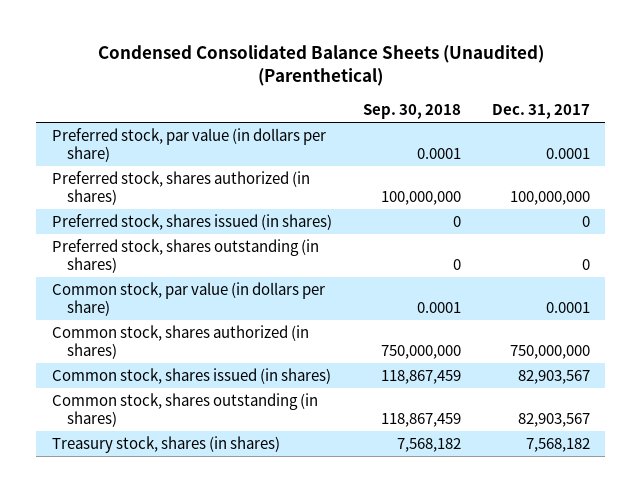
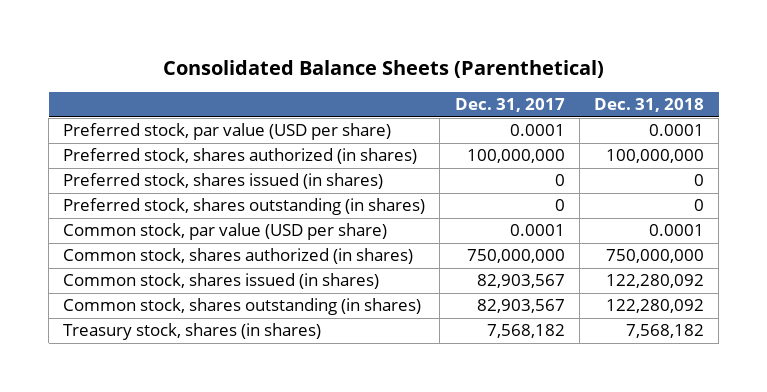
- Condensed Consolidated Balance Sheets (Unaudited) (Parenthetical)
+ Consolidated Balance Sheets (Parenthetical)
- | Sep. 30, 2018 | Dec. 31, 2017
+ | Dec. 31, 2017 | Dec. 31, 2018
- Preferred stock, par value (in dollars per share) | 0.0001 | 0.0001
+ Preferred stock, par value (USD per share) | 0.0001 | 0.0001
- Common stock, par value (in dollars per share) | 0.0001 | 0.0001
+ Common stock, par value (USD per share) | 0.0001 | 0.0001

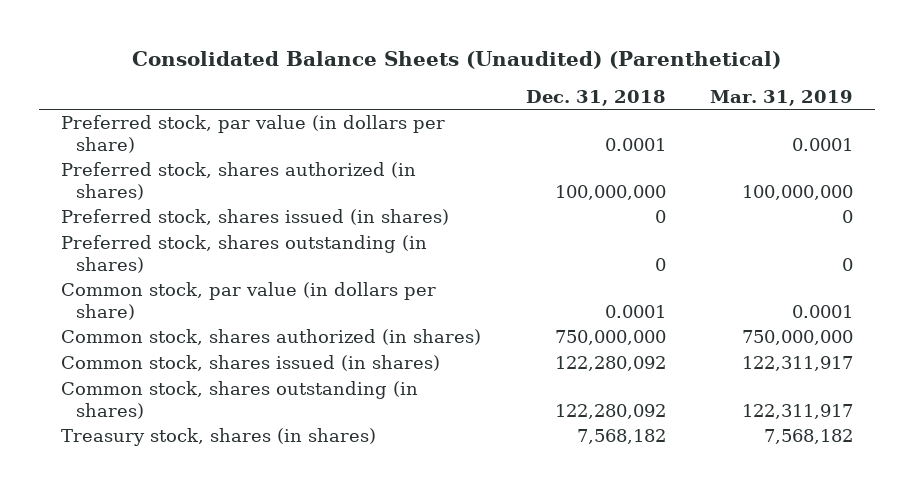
- Consolidated Balance Sheets (Parenthetical)
+ Consolidated Balance Sheets (Unaudited) (Parenthetical)
- | Dec. 31, 2017 | Dec. 31, 2018
+ | Dec. 31, 2018 | Mar. 31, 2019
- Preferred stock, par value (USD per share) | 0.0001 | 0.0001
+ Preferred stock, par value (in dollars per share) | 0.0001 | 0.0001
- Common stock, par value (USD per share) | 0.0001 | 0.0001
+ Common stock, par value (in dollars per share) | 0.0001 | 0.0001

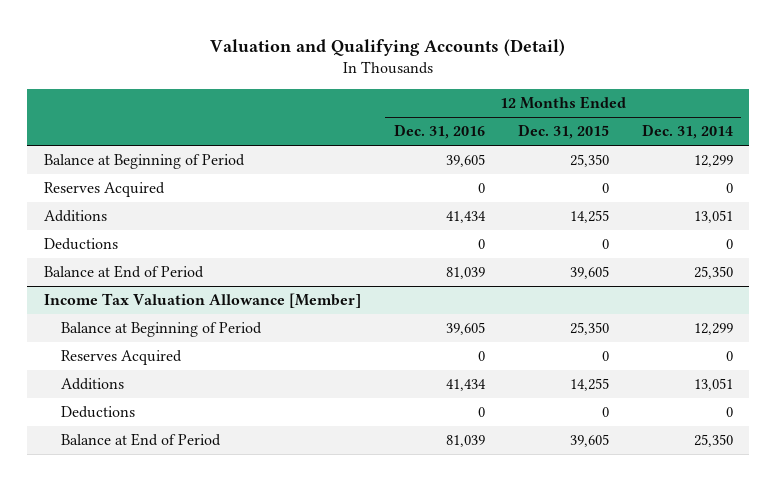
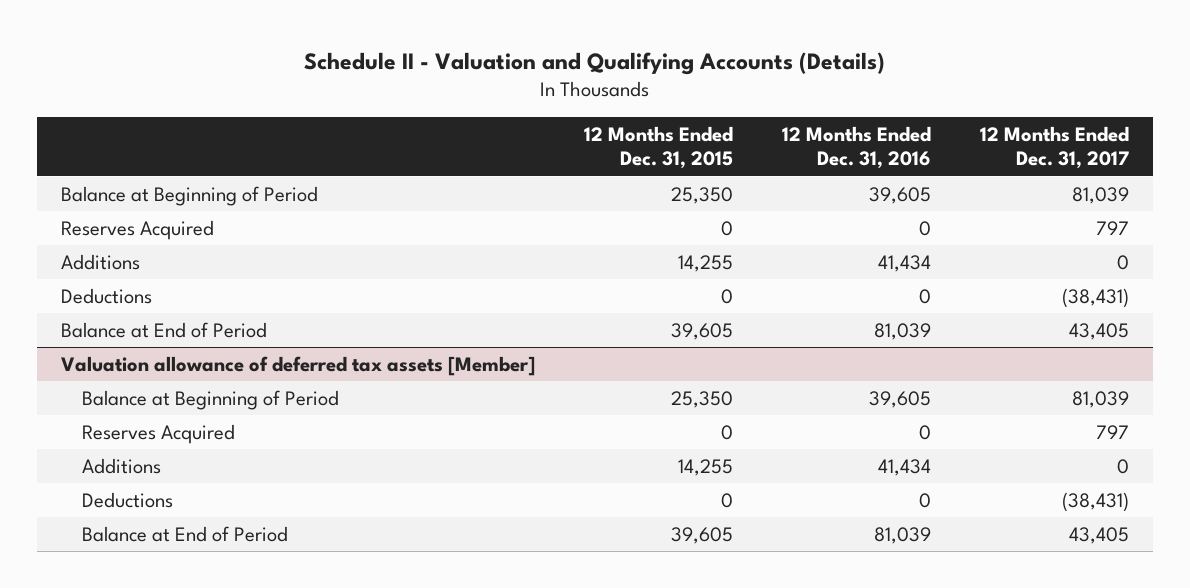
- Valuation and Qualifying Accounts (Detail)
+ Schedule II - Valuation and Qualifying Accounts (Details)
- | 12 Months Ended Dec. 31, 2016 | 12 Months Ended Dec. 31, 2015 | 12 Months Ended Dec. 31, 2014
+ | 12 Months Ended Dec. 31, 2015 | 12 Months Ended Dec. 31, 2016 | 12 Months Ended Dec. 31, 2017
- Income Tax Valuation Allowance [Member]
+ Valuation allowance of deferred tax assets [Member]

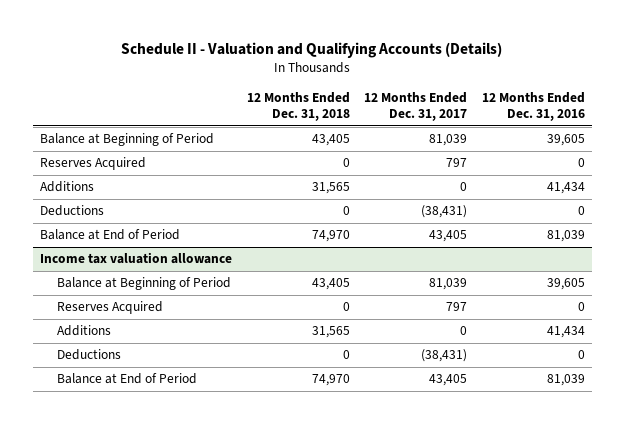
- | 12 Months Ended Dec. 31, 2015 | 12 Months Ended Dec. 31, 2016 | 12 Months Ended Dec. 31, 2017
+ | 12 Months Ended Dec. 31, 2018 | 12 Months Ended Dec. 31, 2017 | 12 Months Ended Dec. 31, 2016
- Valuation allowance of deferred tax assets [Member]
+ Income tax valuation allowance

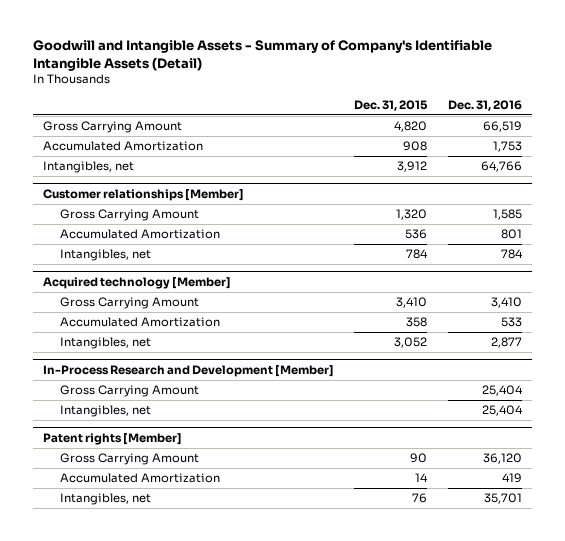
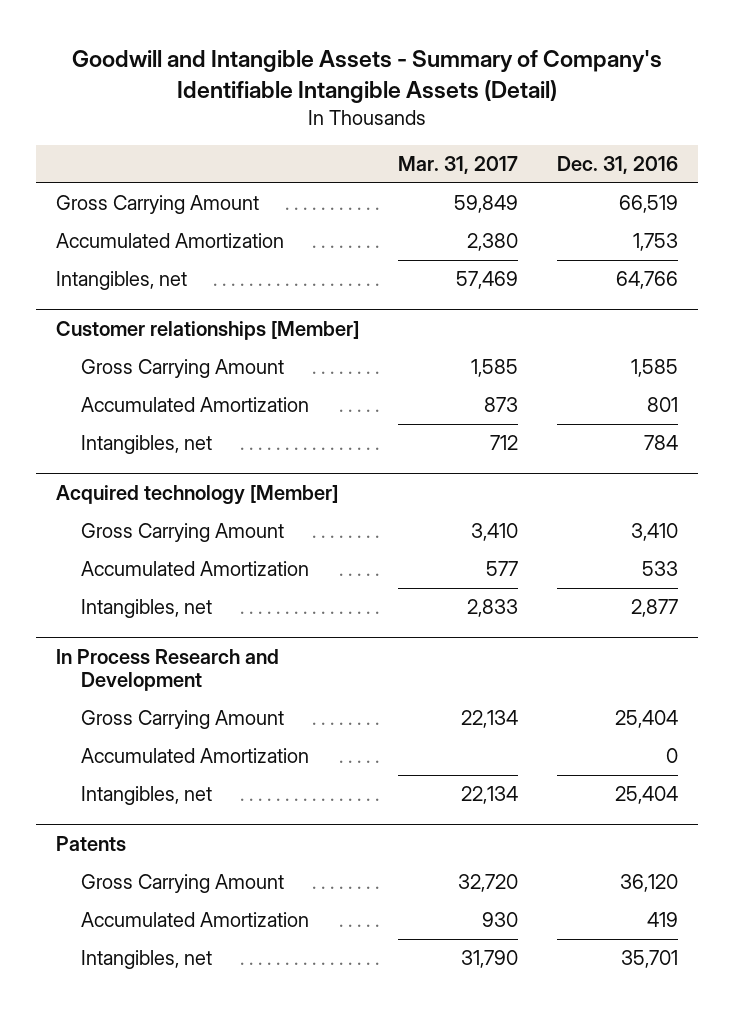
- | Dec. 31, 2015 | Dec. 31, 2016
+ | Mar. 31, 2017 | Dec. 31, 2016
- In-Process Research and Development [Member]
+ In Process Research and Development
+ Accumulated Amortization | | 0
- Patent rights [Member]
+ Patents

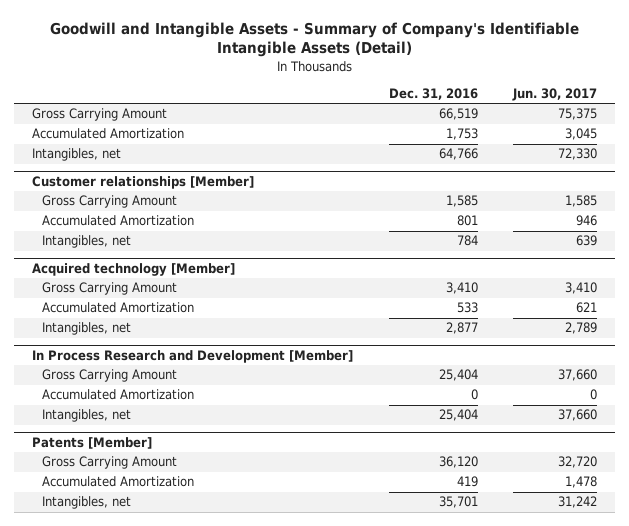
- | Mar. 31, 2017 | Dec. 31, 2016
+ | Dec. 31, 2016 | Jun. 30, 2017
- In Process Research and Development
+ In Process Research and Development [Member]
- Patents
+ Patents [Member]

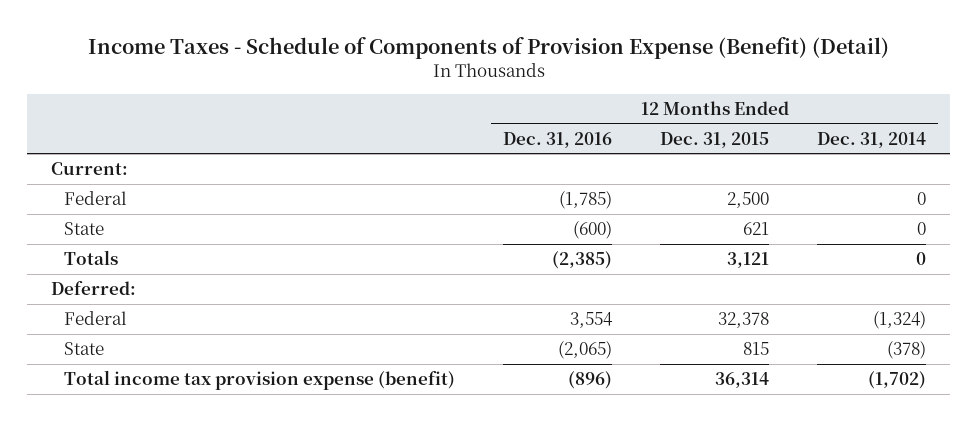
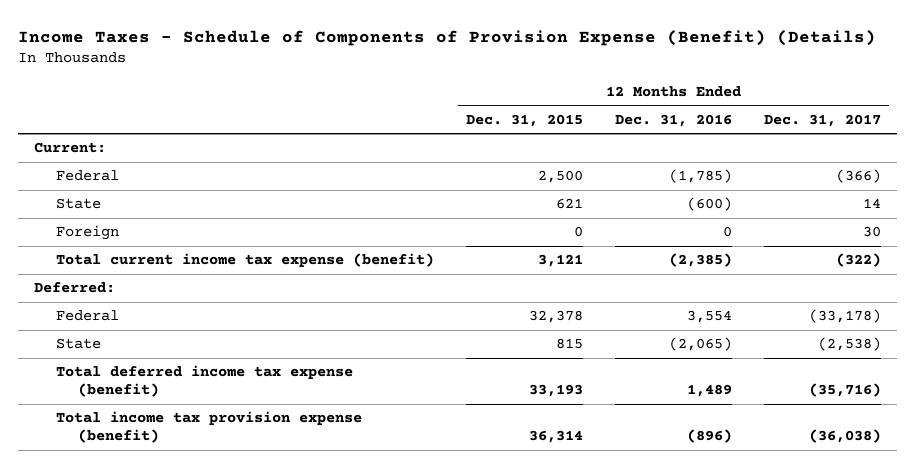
- Income Taxes - Schedule of Components of Provision Expense (Benefit) (Detail)
+ Income Taxes - Schedule of Components of Provision Expense (Benefit) (Details)
- | 12 Months Ended Dec. 31, 2016 | 12 Months Ended Dec. 31, 2015 | 12 Months Ended Dec. 31, 2014
+ | 12 Months Ended Dec. 31, 2015 | 12 Months Ended Dec. 31, 2016 | 12 Months Ended Dec. 31, 2017
- Totals | (2,385) | 3,121 | 0
+ Foreign | 0 | 0 | 30
+ Total current income tax expense (benefit) | 3,121 | (2,385) | (322)
+ Total deferred income tax expense (benefit) | 33,193 | 1,489 | (35,716)

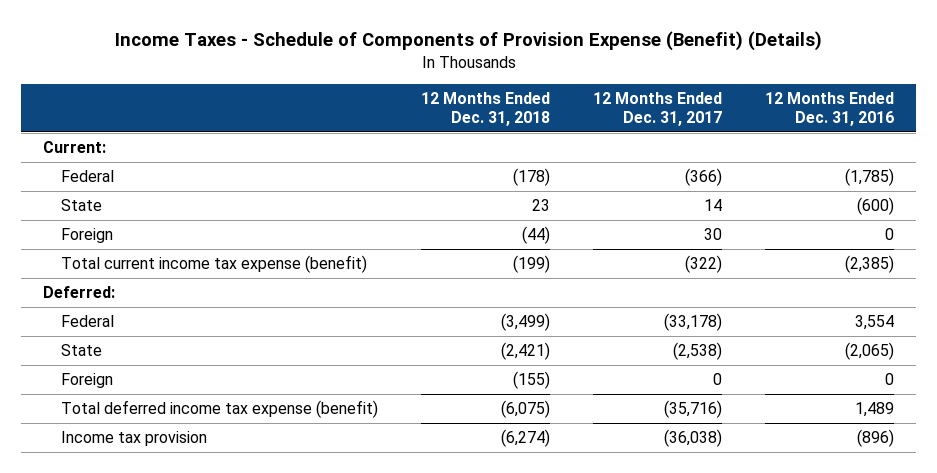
- | 12 Months Ended Dec. 31, 2015 | 12 Months Ended Dec. 31, 2016 | 12 Months Ended Dec. 31, 2017
+ | 12 Months Ended Dec. 31, 2018 | 12 Months Ended Dec. 31, 2017 | 12 Months Ended Dec. 31, 2016
+ Foreign | (155) | 0 | 0
- Total income tax provision expense (benefit) | 36,314 | (896) | (36,038)
+ Income tax provision | (6,274) | (36,038) | (896)

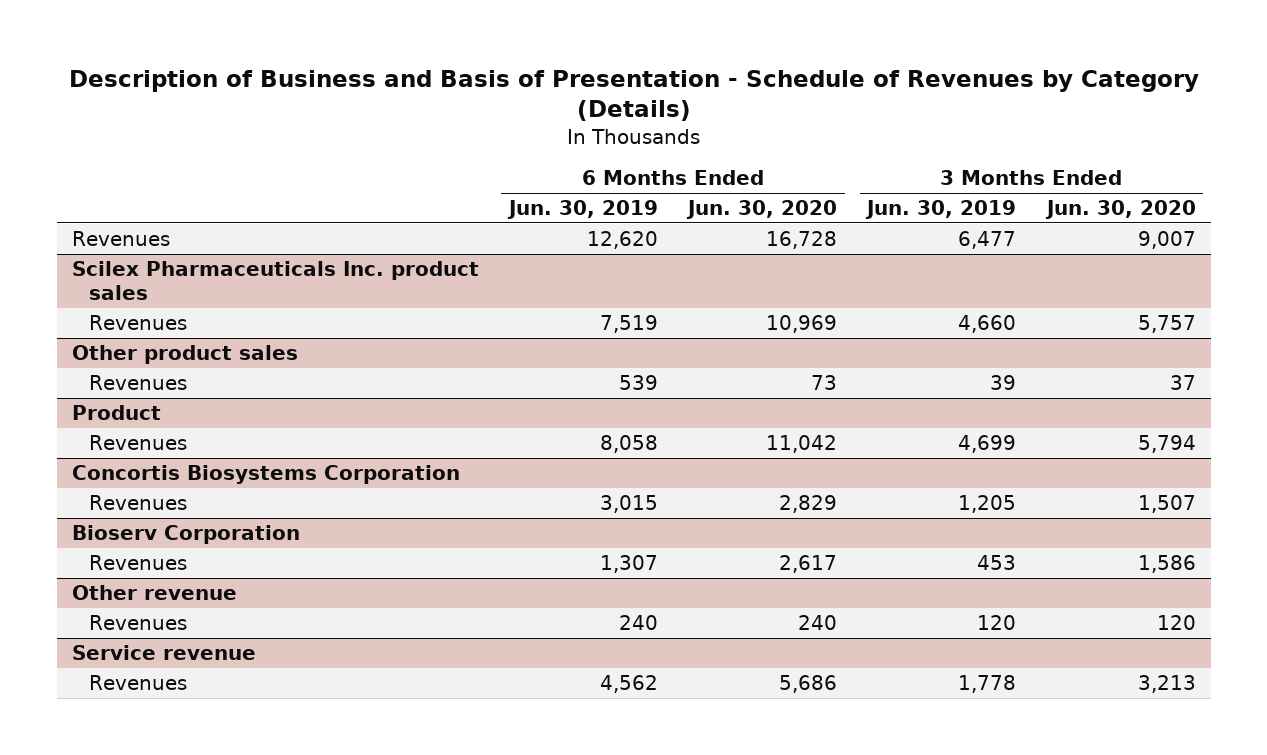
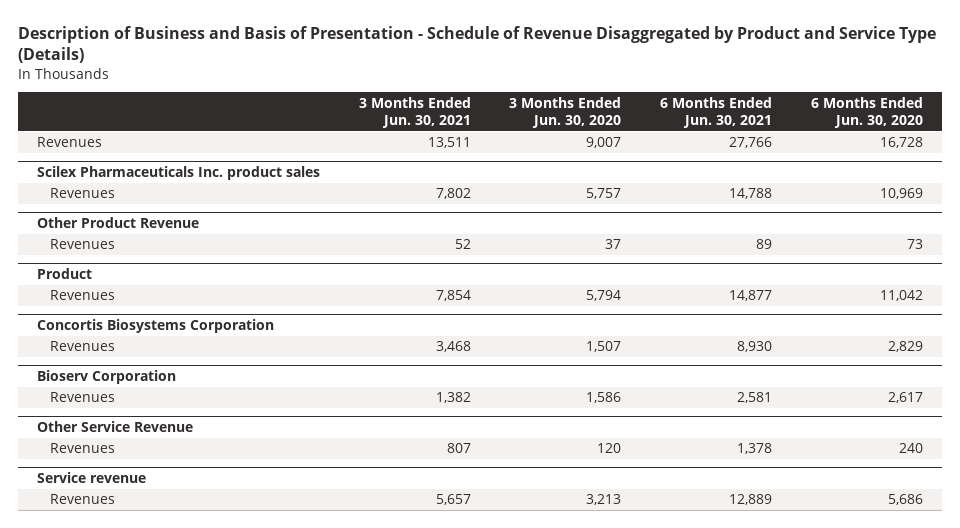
- Description of Business and Basis of Presentation - Schedule of Revenues by Category (Details)
+ Description of Business and Basis of Presentation - Schedule of Revenue Disaggregated by Product and Service Type (Details)
- | 6 Months Ended Jun. 30, 2019 | 6 Months Ended Jun. 30, 2020 | 3 Months Ended Jun. 30, 2019 | 3 Months Ended Jun. 30, 2020
+ | 3 Months Ended Jun. 30, 2021 | 3 Months Ended Jun. 30, 2020 | 6 Months Ended Jun. 30, 2021 | 6 Months Ended Jun. 30, 2020
- Other product sales
+ Other Product Revenue
- Other revenue
+ Other Service Revenue

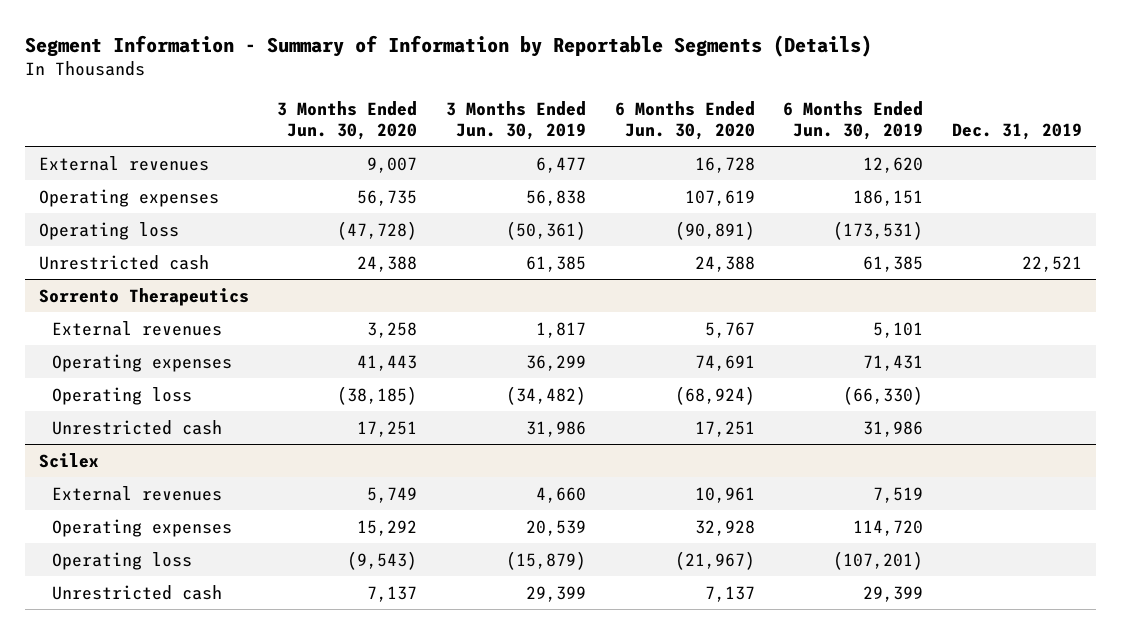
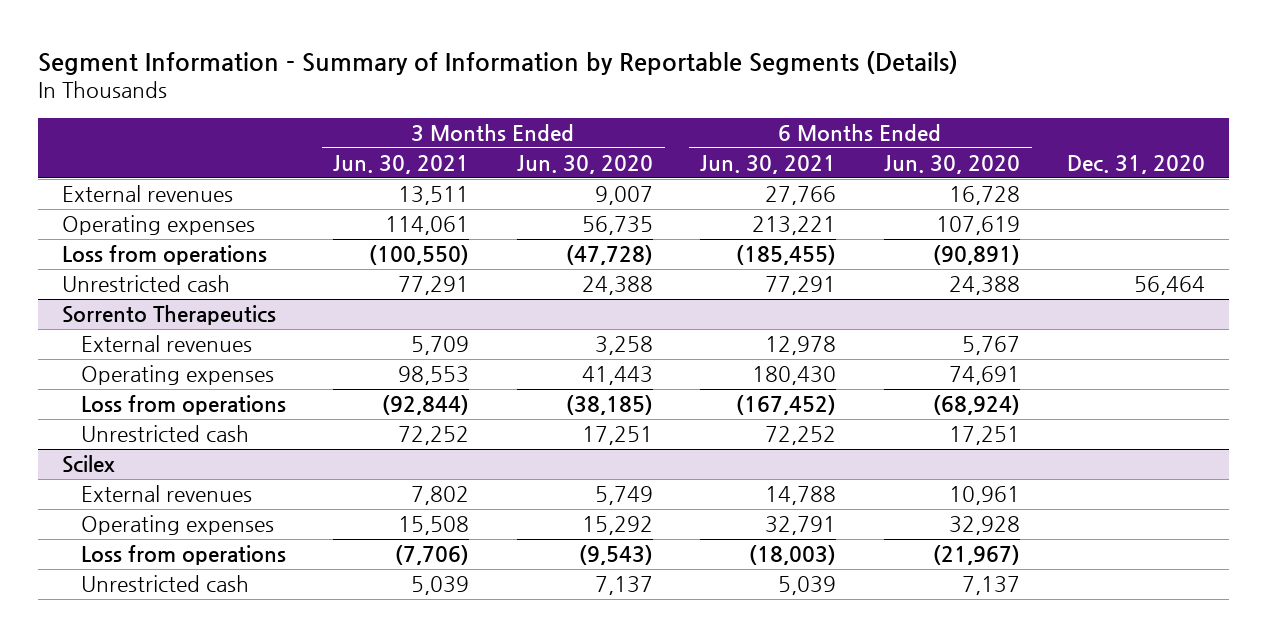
- | 3 Months Ended Jun. 30, 2020 | 3 Months Ended Jun. 30, 2019 | 6 Months Ended Jun. 30, 2020 | 6 Months Ended Jun. 30, 2019 | Dec. 31, 2019
+ | 3 Months Ended Jun. 30, 2021 | 3 Months Ended Jun. 30, 2020 | 6 Months Ended Jun. 30, 2021 | 6 Months Ended Jun. 30, 2020 | Dec. 31, 2020
- Operating loss | (47,728) | (50,361) | (90,891) | (173,531) |
+ Loss from operations | (100,550) | (47,728) | (185,455) | (90,891) |
@ Sorrento Therapeutics
- Operating loss | (38,185) | (34,482) | (68,924) | (66,330) |
+ Loss from operations | (92,844) | (38,185) | (167,452) | (68,924) |
@ Scilex
- Operating loss | (9,543) | (15,879) | (21,967) | (107,201) |
+ Loss from operations | (7,706) | (9,543) | (18,003) | (21,967) |

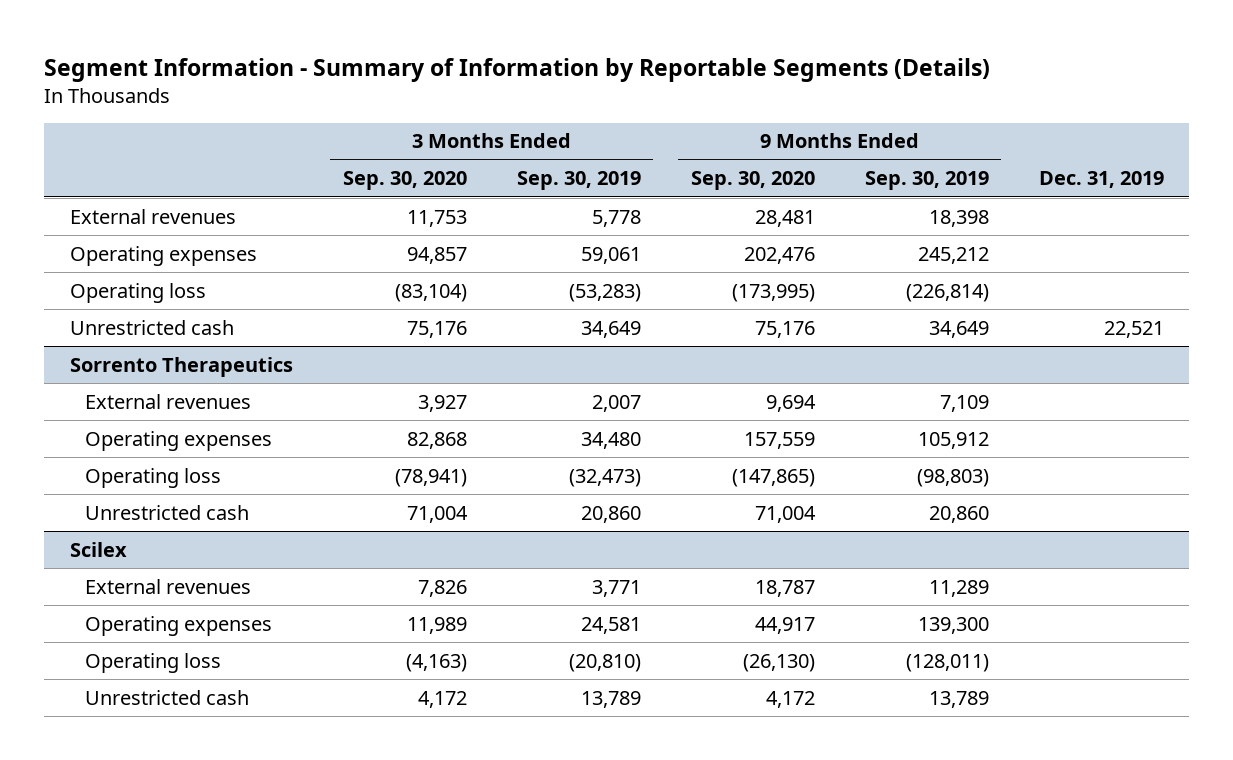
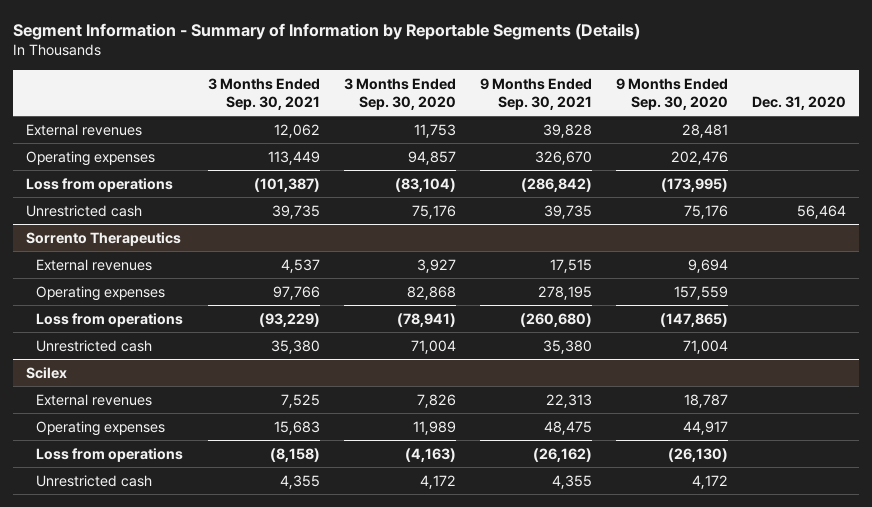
- | 3 Months Ended Sep. 30, 2020 | 3 Months Ended Sep. 30, 2019 | 9 Months Ended Sep. 30, 2020 | 9 Months Ended Sep. 30, 2019 | Dec. 31, 2019
+ | 3 Months Ended Sep. 30, 2021 | 3 Months Ended Sep. 30, 2020 | 9 Months Ended Sep. 30, 2021 | 9 Months Ended Sep. 30, 2020 | Dec. 31, 2020
- Operating loss | (83,104) | (53,283) | (173,995) | (226,814) |
+ Loss from operations | (101,387) | (83,104) | (286,842) | (173,995) |
@ Sorrento Therapeutics
- Operating loss | (78,941) | (32,473) | (147,865) | (98,803) |
+ Loss from operations | (93,229) | (78,941) | (260,680) | (147,865) |
@ Scilex
- Operating loss | (4,163) | (20,810) | (26,130) | (128,011) |
+ Loss from operations | (8,158) | (4,163) | (26,162) | (26,130) |

